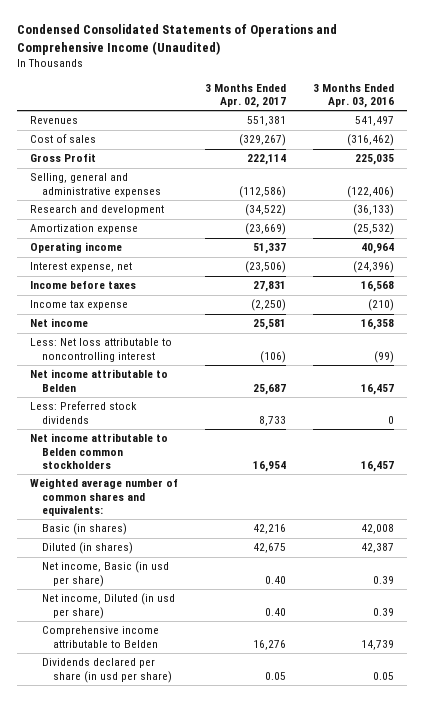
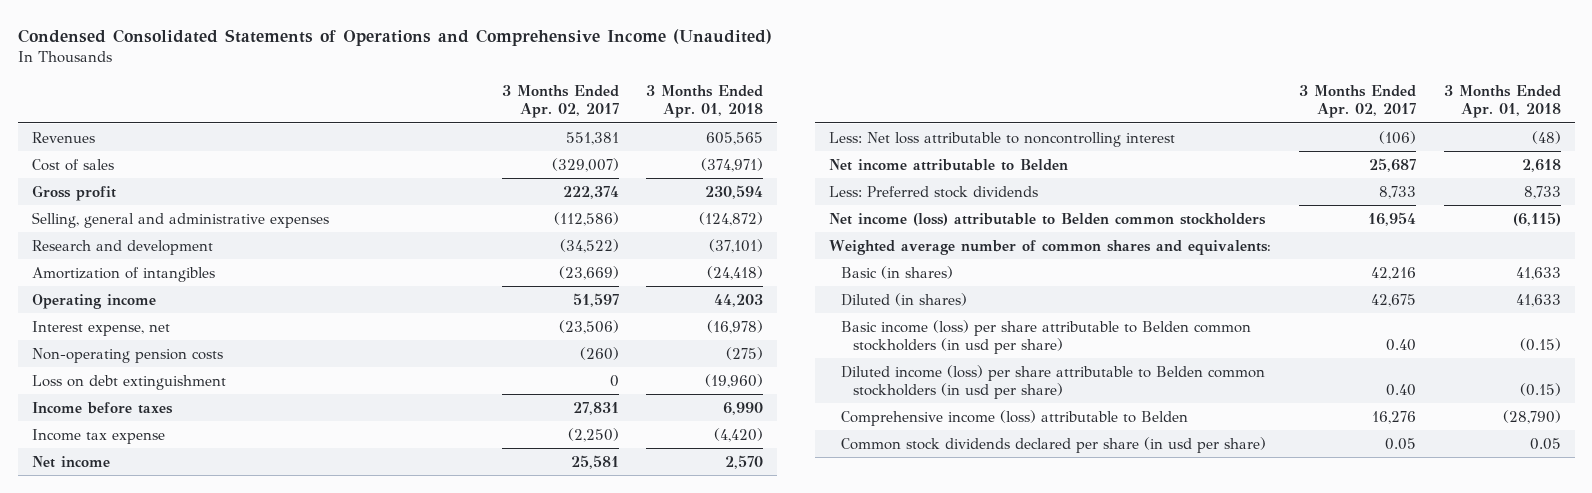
- | 3 Months Ended Apr. 02, 2017 | 3 Months Ended Apr. 03, 2016
+ | 3 Months Ended Apr. 02, 2017 | 3 Months Ended Apr. 01, 2018
- Cost of sales | (329,267) | (316,462)
- Gross Profit | 222,114 | 225,035
+ Cost of sales | (329,007) | (374,971)
+ Gross profit | 222,374 | 230,594
- Amortization expense | (23,669) | (25,532)
- Operating income | 51,337 | 40,964
+ Amortization of intangibles | (23,669) | (24,418)
+ Operating income | 51,597 | 44,203
+ Non-operating pension costs | (260) | (275)
+ Loss on debt extinguishment | 0 | (19,960)
- Net income attributable to Belden common stockholders | 16,954 | 16,457
+ Net income (loss) attributable to Belden common stockholders | 16,954 | (6,115)
- Net income, Basic (in usd per share) | 0.40 | 0.39
- Net income, Diluted (in usd per share) | 0.40 | 0.39
- Comprehensive income attributable to Belden | 16,276 | 14,739
- Dividends declared per share (in usd per share) | 0.05 | 0.05
+ Basic income (loss) per share attributable to Belden common stockholders (in usd per share) | 0.40 | (0.15)
+ Diluted income (loss) per share attributable to Belden common stockholders (in usd per share) | 0.40 | (0.15)
+ Comprehensive income (loss) attributable to Belden | 16,276 | (28,790)
+ Common stock dividends declared per share (in usd per share) | 0.05 | 0.05

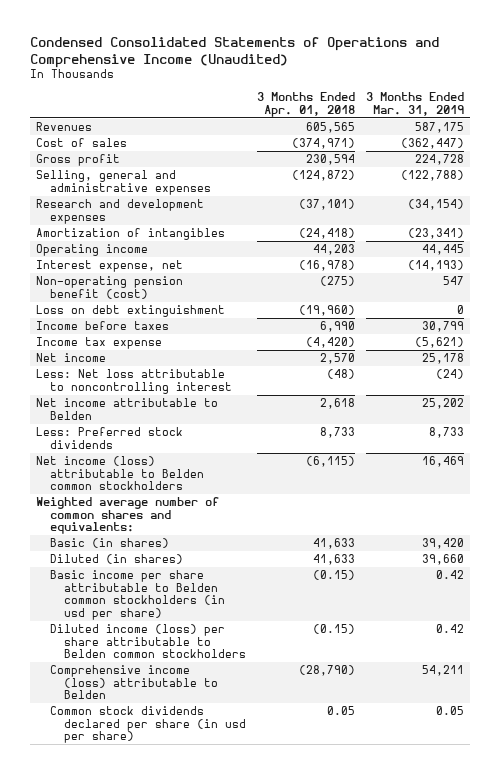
- | 3 Months Ended Apr. 02, 2017 | 3 Months Ended Apr. 01, 2018
+ | 3 Months Ended Apr. 01, 2018 | 3 Months Ended Mar. 31, 2019
- Research and development | (34,522) | (37,101)
+ Research and development expenses | (37,101) | (34,154)
- Non-operating pension costs | (260) | (275)
+ Non-operating pension benefit (cost) | (275) | 547
- Basic income (loss) per share attributable to Belden common stockholders (in usd per share) | 0.40 | (0.15)
- Diluted income (loss) per share attributable to Belden common stockholders (in usd per share) | 0.40 | (0.15)
+ Basic income per share attributable to Belden common stockholders (in usd per share) | (0.15) | 0.42
+ Diluted income (loss) per share attributable to Belden common stockholders | (0.15) | 0.42

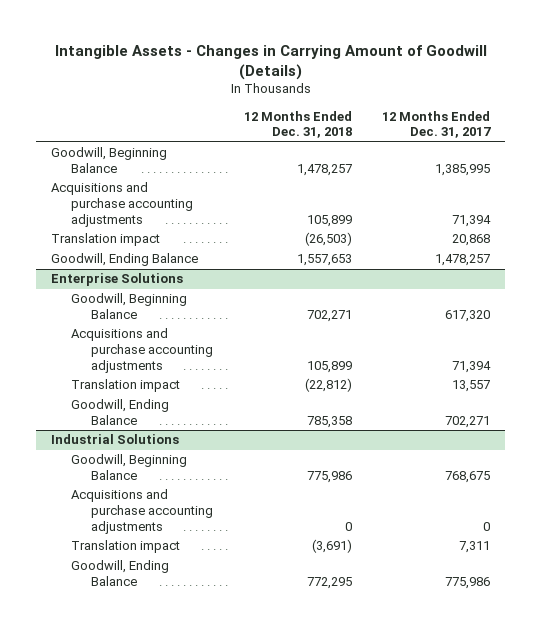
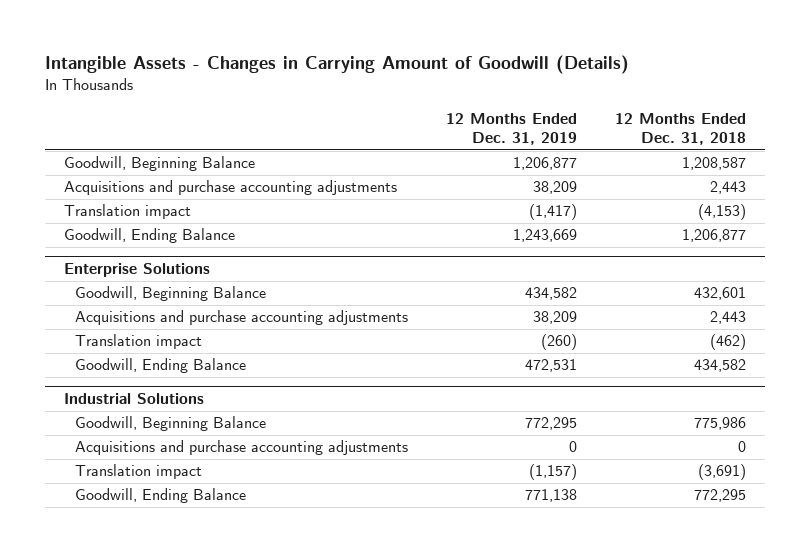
- | 12 Months Ended Dec. 31, 2018 | 12 Months Ended Dec. 31, 2017
+ | 12 Months Ended Dec. 31, 2019 | 12 Months Ended Dec. 31, 2018
- Goodwill, Beginning Balance | 1,478,257 | 1,385,995
- Acquisitions and purchase accounting adjustments | 105,899 | 71,394
- Translation impact | (26,503) | 20,868
- Goodwill, Ending Balance | 1,557,653 | 1,478,257
+ Goodwill, Beginning Balance | 1,206,877 | 1,208,587
+ Acquisitions and purchase accounting adjustments | 38,209 | 2,443
+ Translation impact | (1,417) | (4,153)
+ Goodwill, Ending Balance | 1,243,669 | 1,206,877
@ Enterprise Solutions
- Goodwill, Beginning Balance | 702,271 | 617,320
- Acquisitions and purchase accounting adjustments | 105,899 | 71,394
- Translation impact | (22,812) | 13,557
- Goodwill, Ending Balance | 785,358 | 702,271
+ Goodwill, Beginning Balance | 434,582 | 432,601
+ Acquisitions and purchase accounting adjustments | 38,209 | 2,443
+ Translation impact | (260) | (462)
+ Goodwill, Ending Balance | 472,531 | 434,582

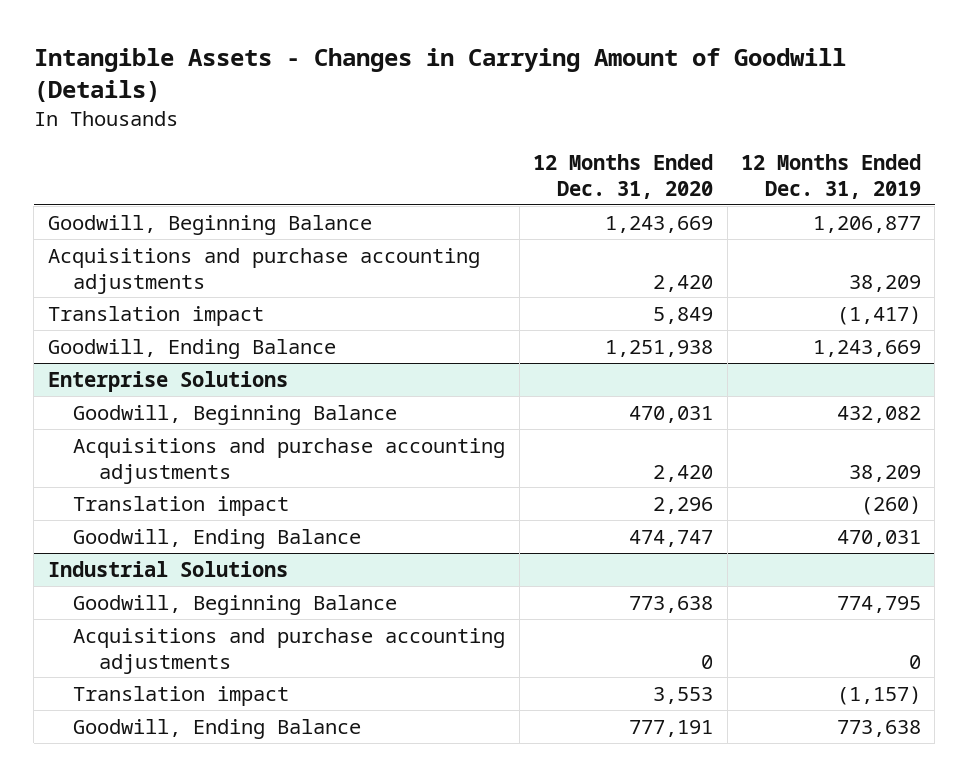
- | 12 Months Ended Dec. 31, 2019 | 12 Months Ended Dec. 31, 2018
+ | 12 Months Ended Dec. 31, 2020 | 12 Months Ended Dec. 31, 2019
@ Enterprise Solutions
- Goodwill, Beginning Balance | 434,582 | 432,601
+ Goodwill, Beginning Balance | 470,031 | 432,082
- Goodwill, Ending Balance | 472,531 | 434,582
+ Goodwill, Ending Balance | 474,747 | 470,031
@ Industrial Solutions
- Goodwill, Beginning Balance | 772,295 | 775,986
+ Goodwill, Beginning Balance | 773,638 | 774,795
- Goodwill, Ending Balance | 771,138 | 772,295
+ Goodwill, Ending Balance | 777,191 | 773,638

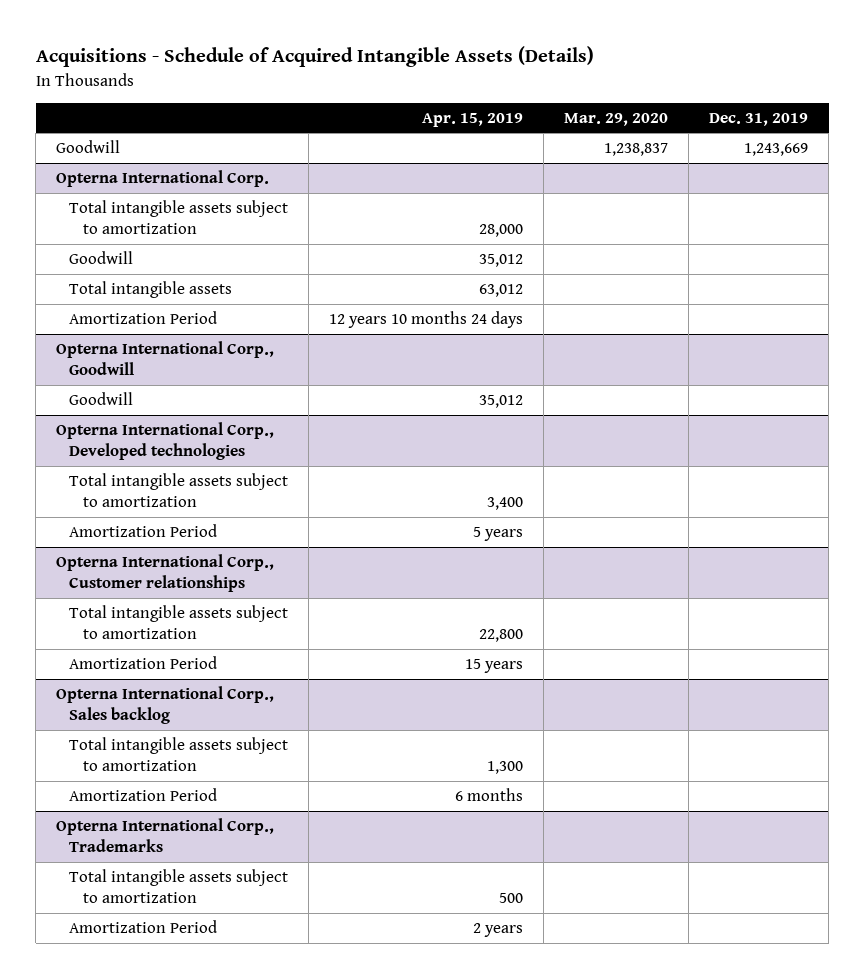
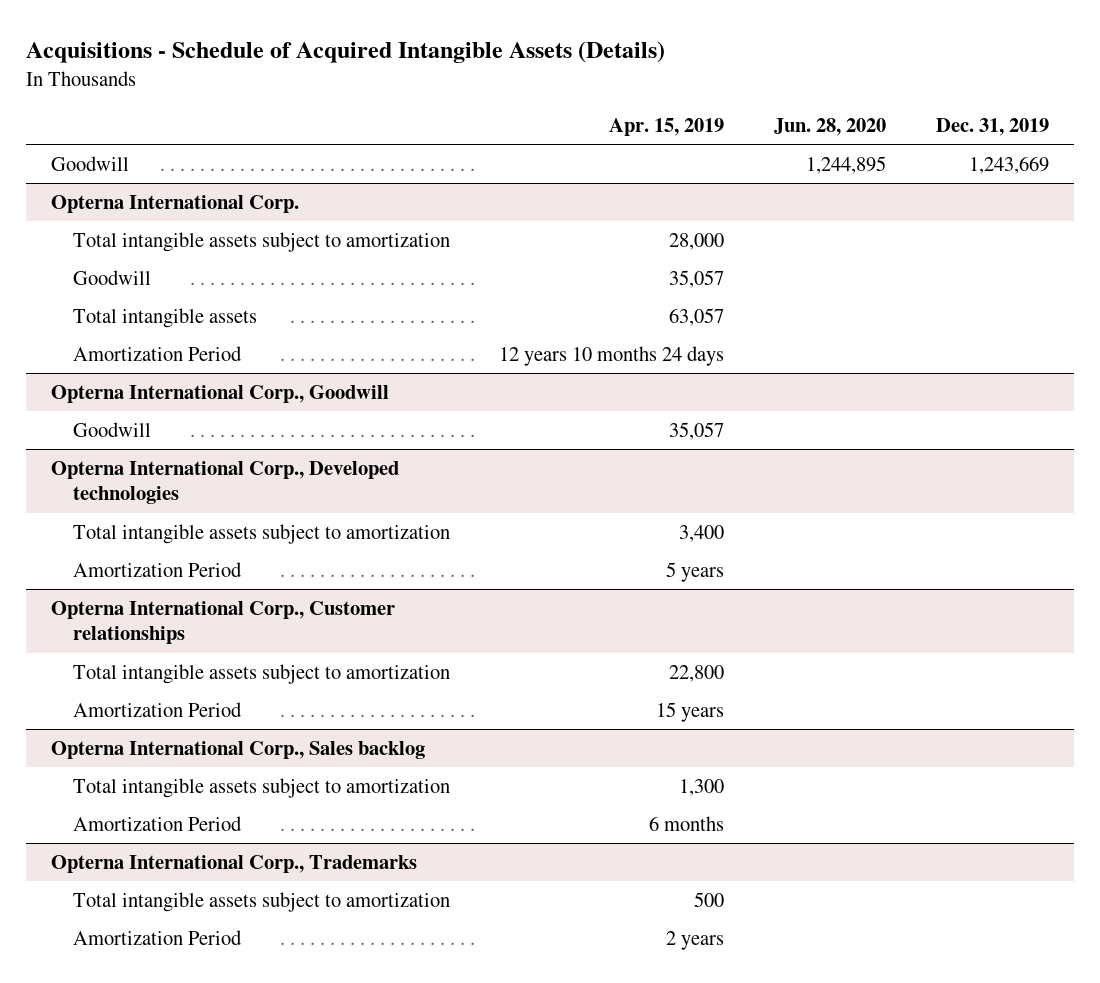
- | Apr. 15, 2019 | Mar. 29, 2020 | Dec. 31, 2019
+ | Apr. 15, 2019 | Jun. 28, 2020 | Dec. 31, 2019
@ Opterna International Corp.
- Goodwill | 35,012 | |
- Total intangible assets | 63,012 | |
+ Goodwill | 35,057 | |
+ Total intangible assets | 63,057 | |
@ Opterna International Corp., Goodwill
- Goodwill | 35,012 | |
+ Goodwill | 35,057 | |

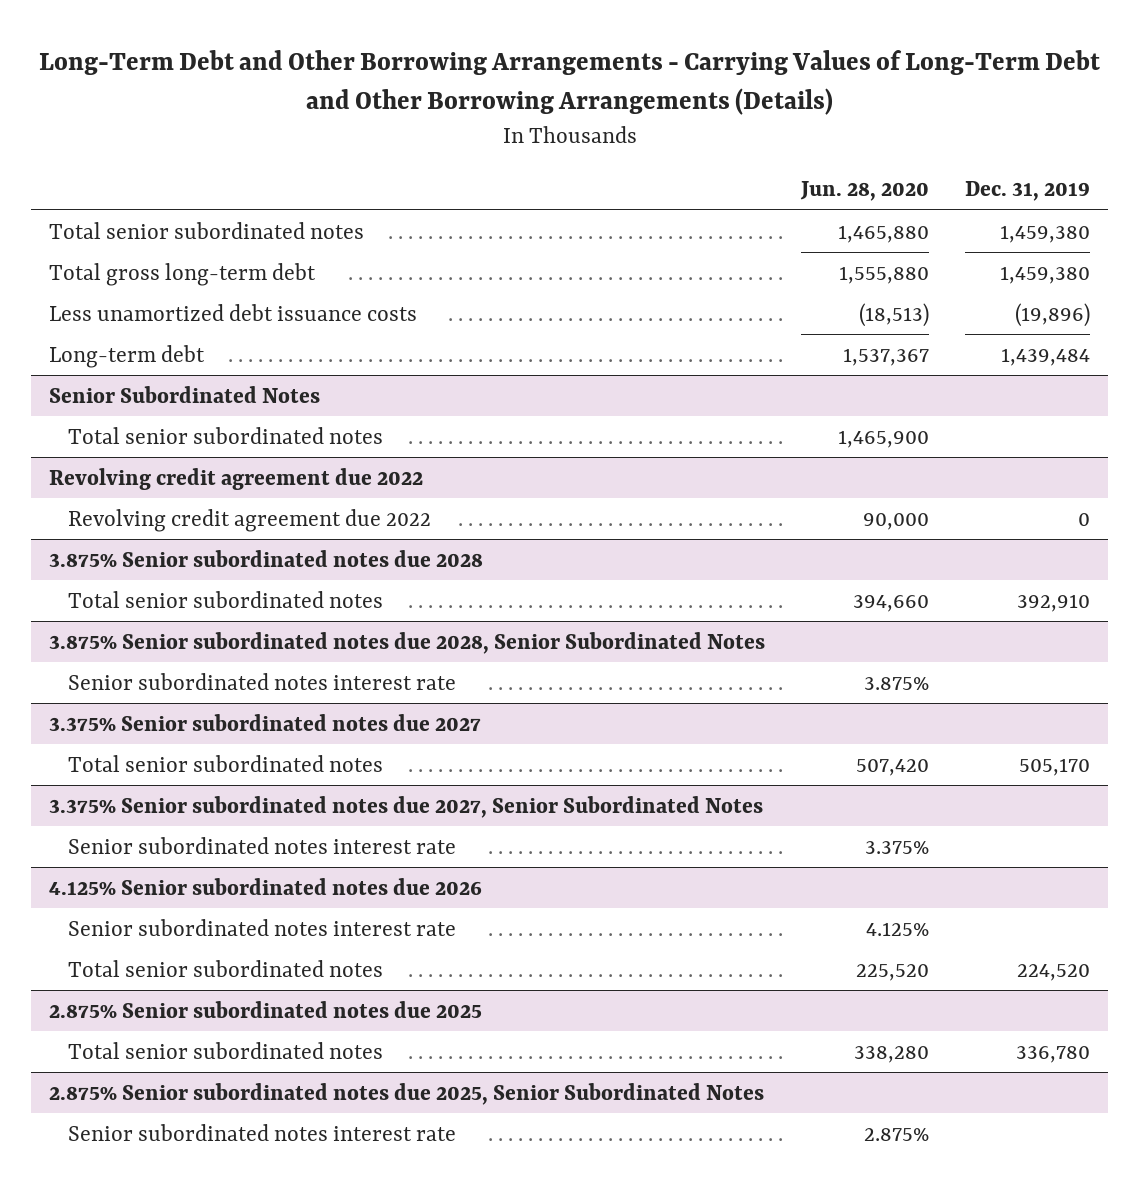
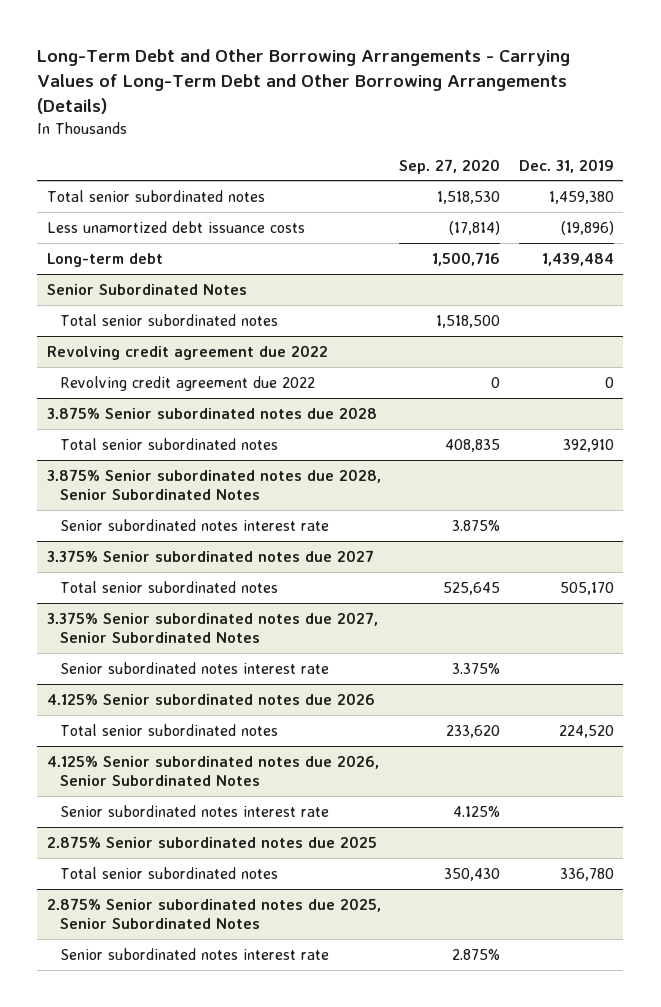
- | Jun. 28, 2020 | Dec. 31, 2019
+ | Sep. 27, 2020 | Dec. 31, 2019
- Total gross long-term debt | 1,555,880 | 1,459,380
@ 4.125% Senior subordinated notes due 2026
- Senior subordinated notes interest rate | 4.125% |
+ 4.125% Senior subordinated notes due 2026, Senior Subordinated Notes
+ Senior subordinated notes interest rate | 4.125% |

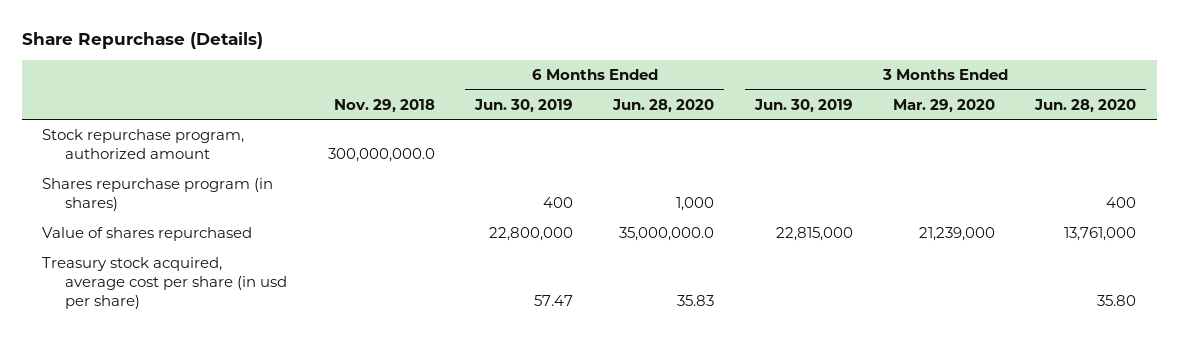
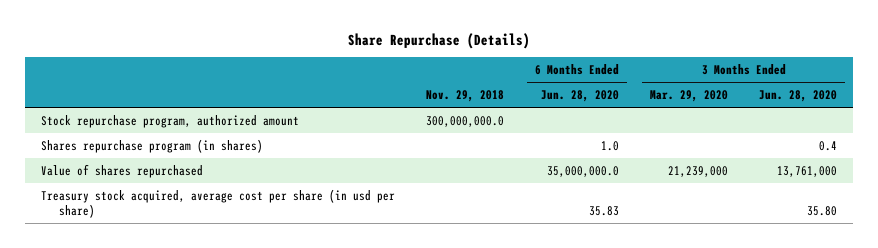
- | Nov. 29, 2018 | 6 Months Ended Jun. 30, 2019 | 6 Months Ended Jun. 28, 2020 | 3 Months Ended Jun. 30, 2019 | 3 Months Ended Mar. 29, 2020 | 3 Months Ended Jun. 28, 2020
+ | Nov. 29, 2018 | 6 Months Ended Jun. 28, 2020 | 3 Months Ended Mar. 29, 2020 | 3 Months Ended Jun. 28, 2020
- Shares repurchase program (in shares) | | 400 | 1,000 | | | 400
+ Shares repurchase program (in shares) | | 1.0 | | 0.4

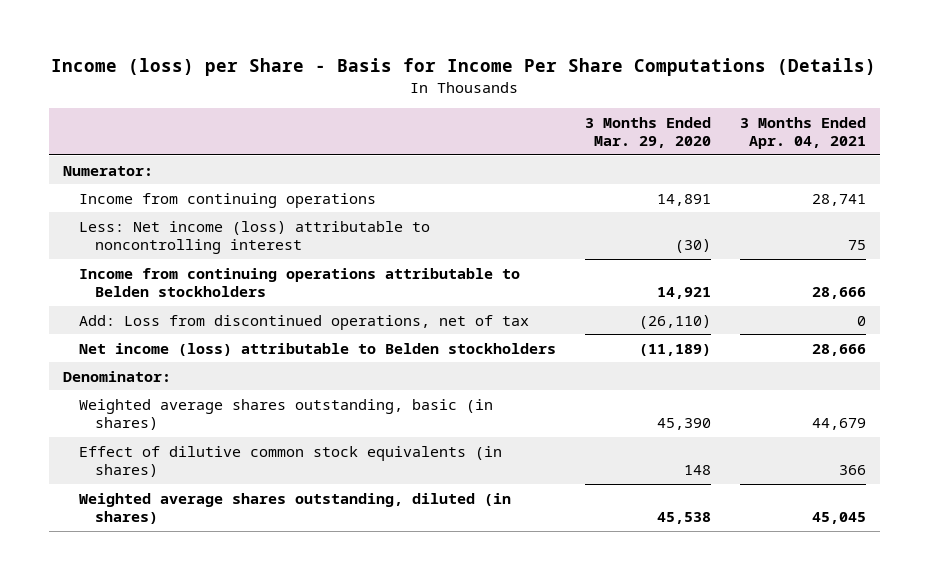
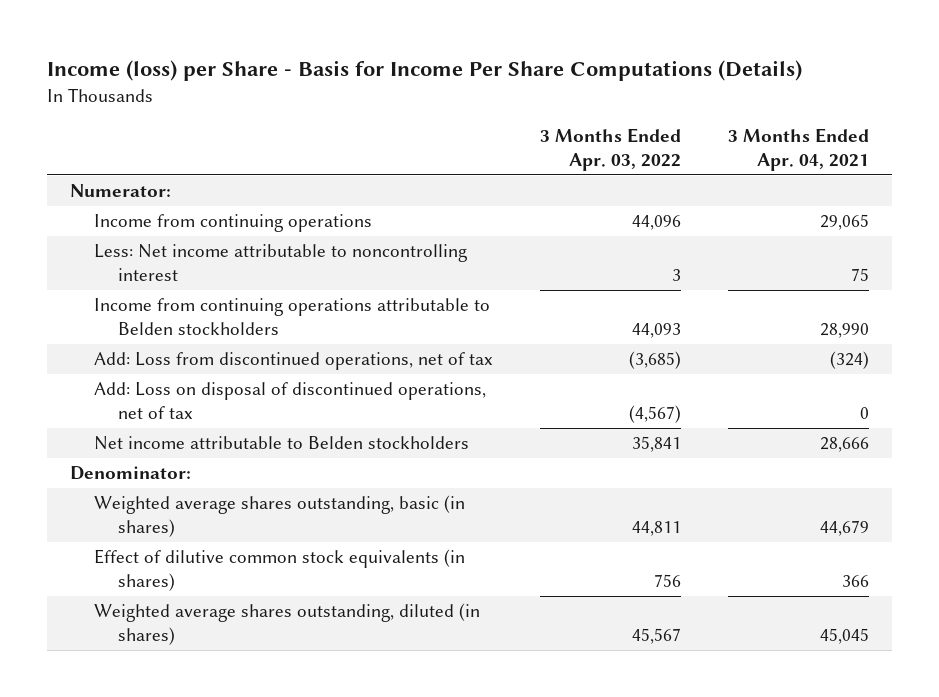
- | 3 Months Ended Mar. 29, 2020 | 3 Months Ended Apr. 04, 2021
+ | 3 Months Ended Apr. 03, 2022 | 3 Months Ended Apr. 04, 2021
- Income from continuing operations | 14,891 | 28,741
- Less: Net income (loss) attributable to noncontrolling interest | (30) | 75
- Income from continuing operations attributable to Belden stockholders | 14,921 | 28,666
- Add: Loss from discontinued operations, net of tax | (26,110) | 0
- Net income (loss) attributable to Belden stockholders | (11,189) | 28,666
+ Income from continuing operations | 44,096 | 29,065
+ Less: Net income attributable to noncontrolling interest | 3 | 75
+ Income from continuing operations attributable to Belden stockholders | 44,093 | 28,990
+ Add: Loss from discontinued operations, net of tax | (3,685) | (324)
+ Add: Loss on disposal of discontinued operations, net of tax | (4,567) | 0
+ Net income attributable to Belden stockholders | 35,841 | 28,666

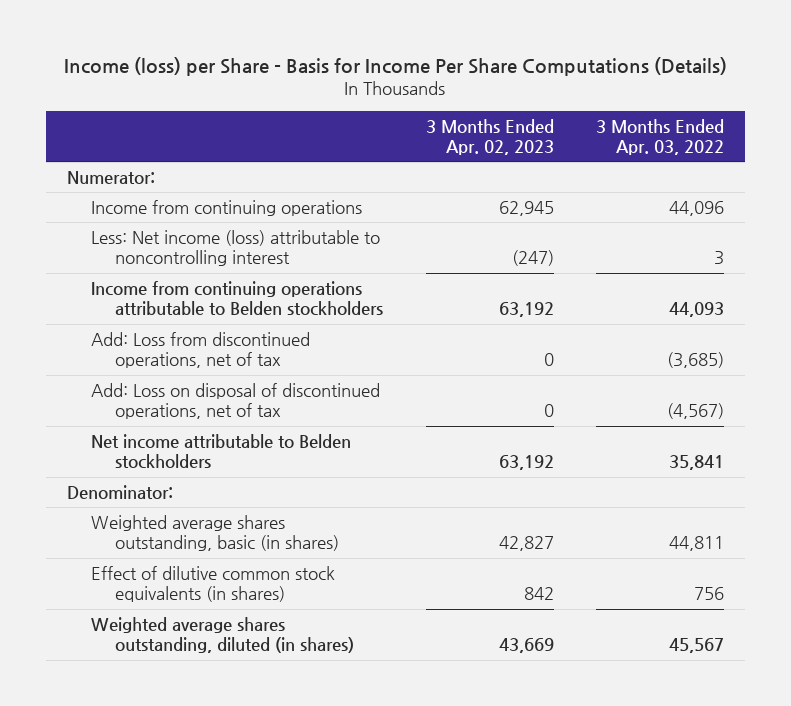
- | 3 Months Ended Apr. 03, 2022 | 3 Months Ended Apr. 04, 2021
+ | 3 Months Ended Apr. 02, 2023 | 3 Months Ended Apr. 03, 2022
- Less: Net income attributable to noncontrolling interest | 3 | 75
+ Less: Net income (loss) attributable to noncontrolling interest | (247) | 3

